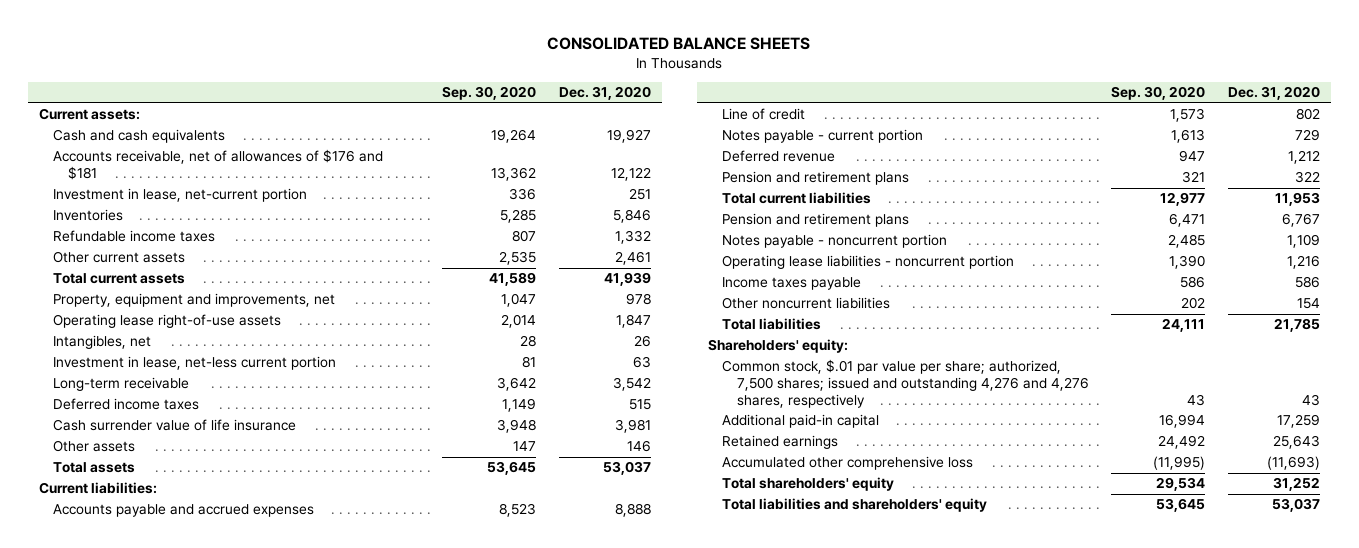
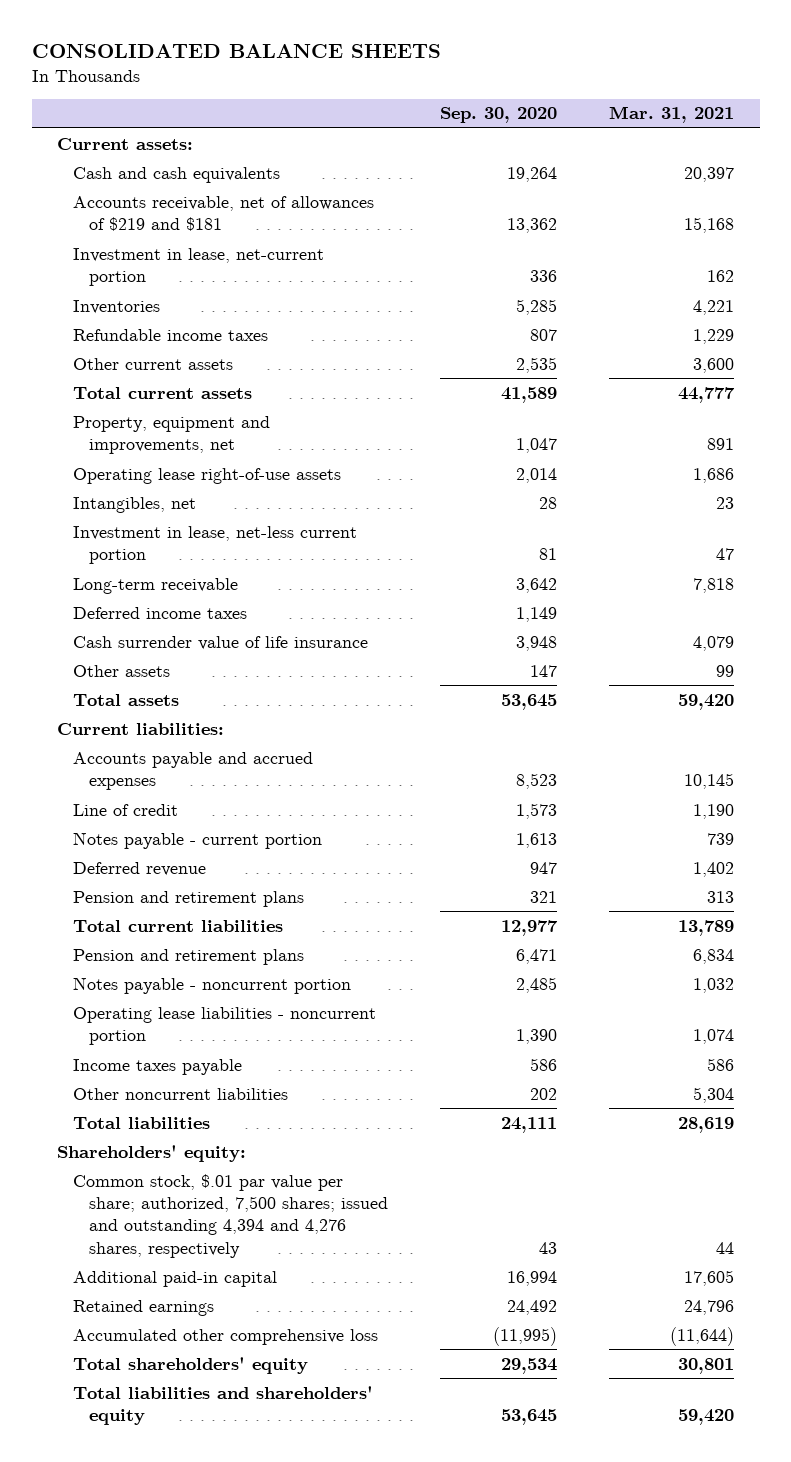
- | Sep. 30, 2020 | Dec. 31, 2020
+ | Sep. 30, 2020 | Mar. 31, 2021
- Accounts receivable, net of allowances of $176 and $181 | 13,362 | 12,122
+ Accounts receivable, net of allowances of $219 and $181 | 13,362 | 15,168
- Common stock, $.01 par value per share; authorized, 7,500 shares; issued and outstanding 4,276 and 4,276 shares, respectively | 43 | 43
+ Common stock, $.01 par value per share; authorized, 7,500 shares; issued and outstanding 4,394 and 4,276 shares, respectively | 43 | 44

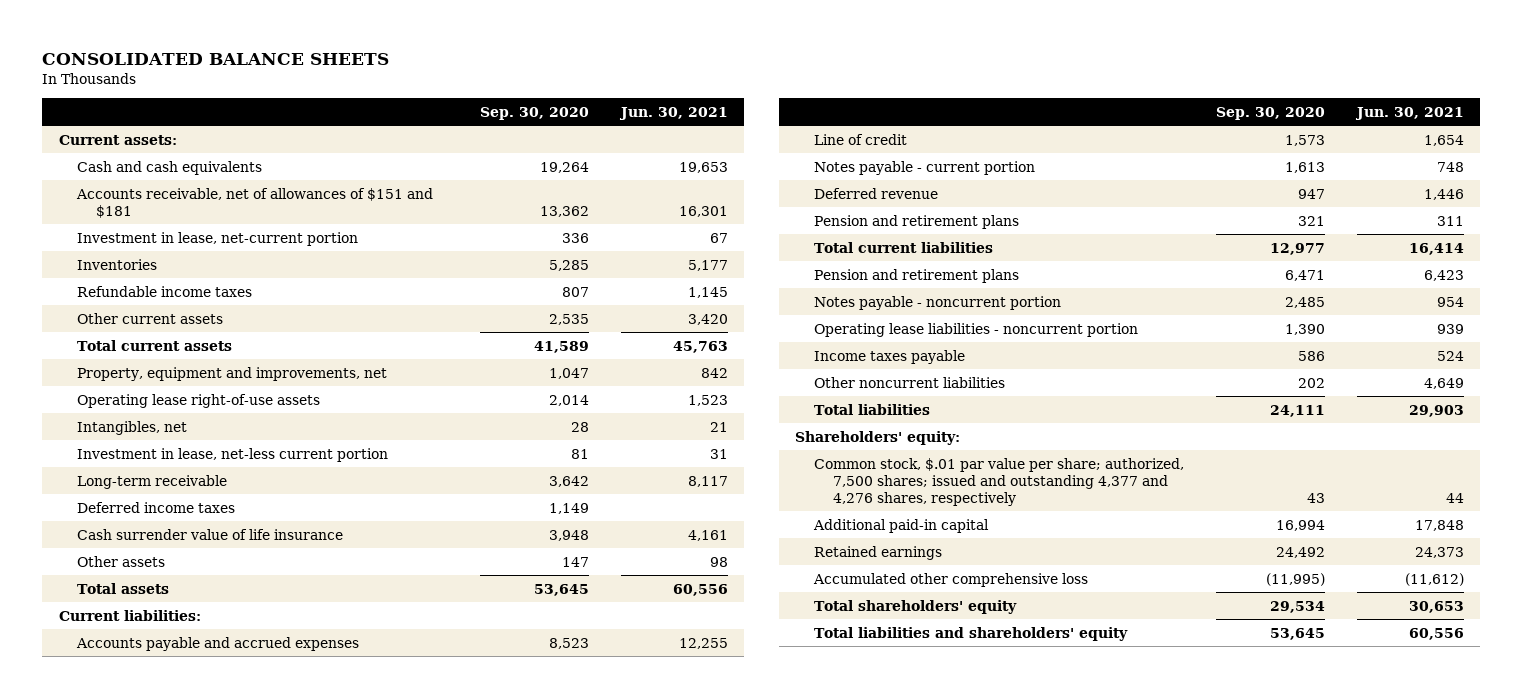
- | Sep. 30, 2020 | Mar. 31, 2021
+ | Sep. 30, 2020 | Jun. 30, 2021
- Accounts receivable, net of allowances of $219 and $181 | 13,362 | 15,168
+ Accounts receivable, net of allowances of $151 and $181 | 13,362 | 16,301
- Common stock, $.01 par value per share; authorized, 7,500 shares; issued and outstanding 4,394 and 4,276 shares, respectively | 43 | 44
+ Common stock, $.01 par value per share; authorized, 7,500 shares; issued and outstanding 4,377 and 4,276 shares, respectively | 43 | 44

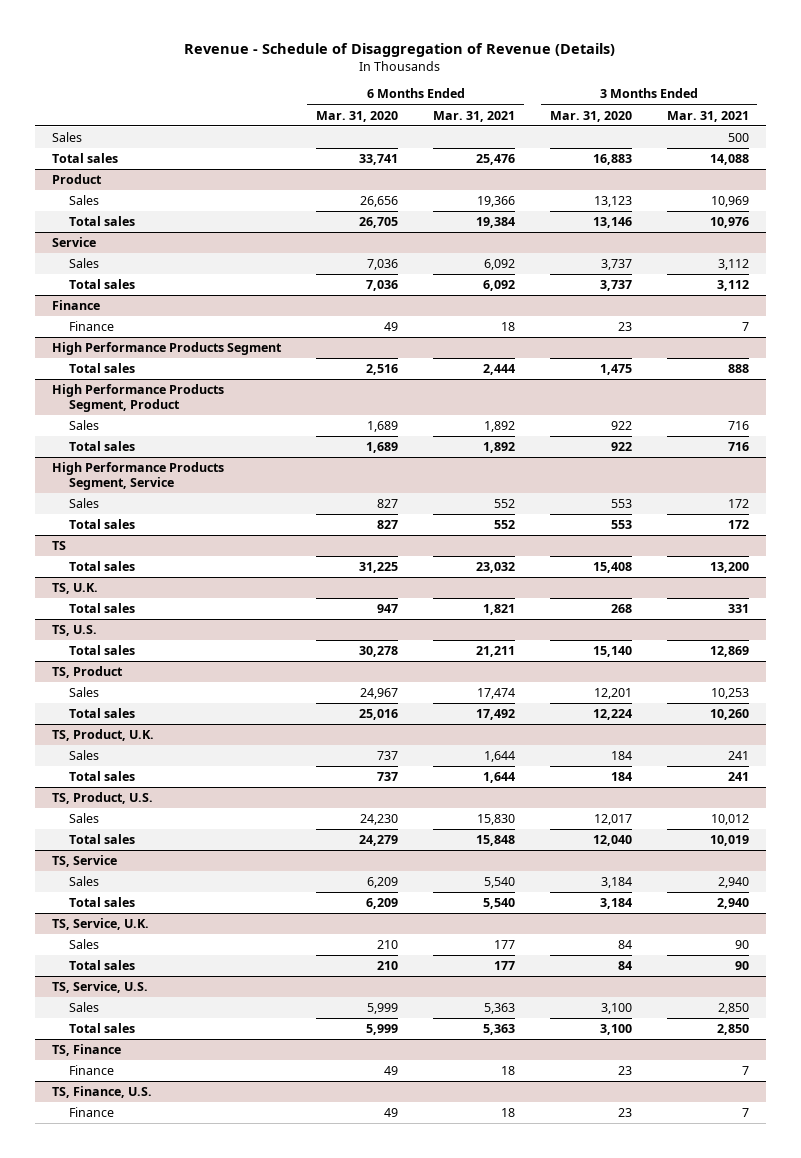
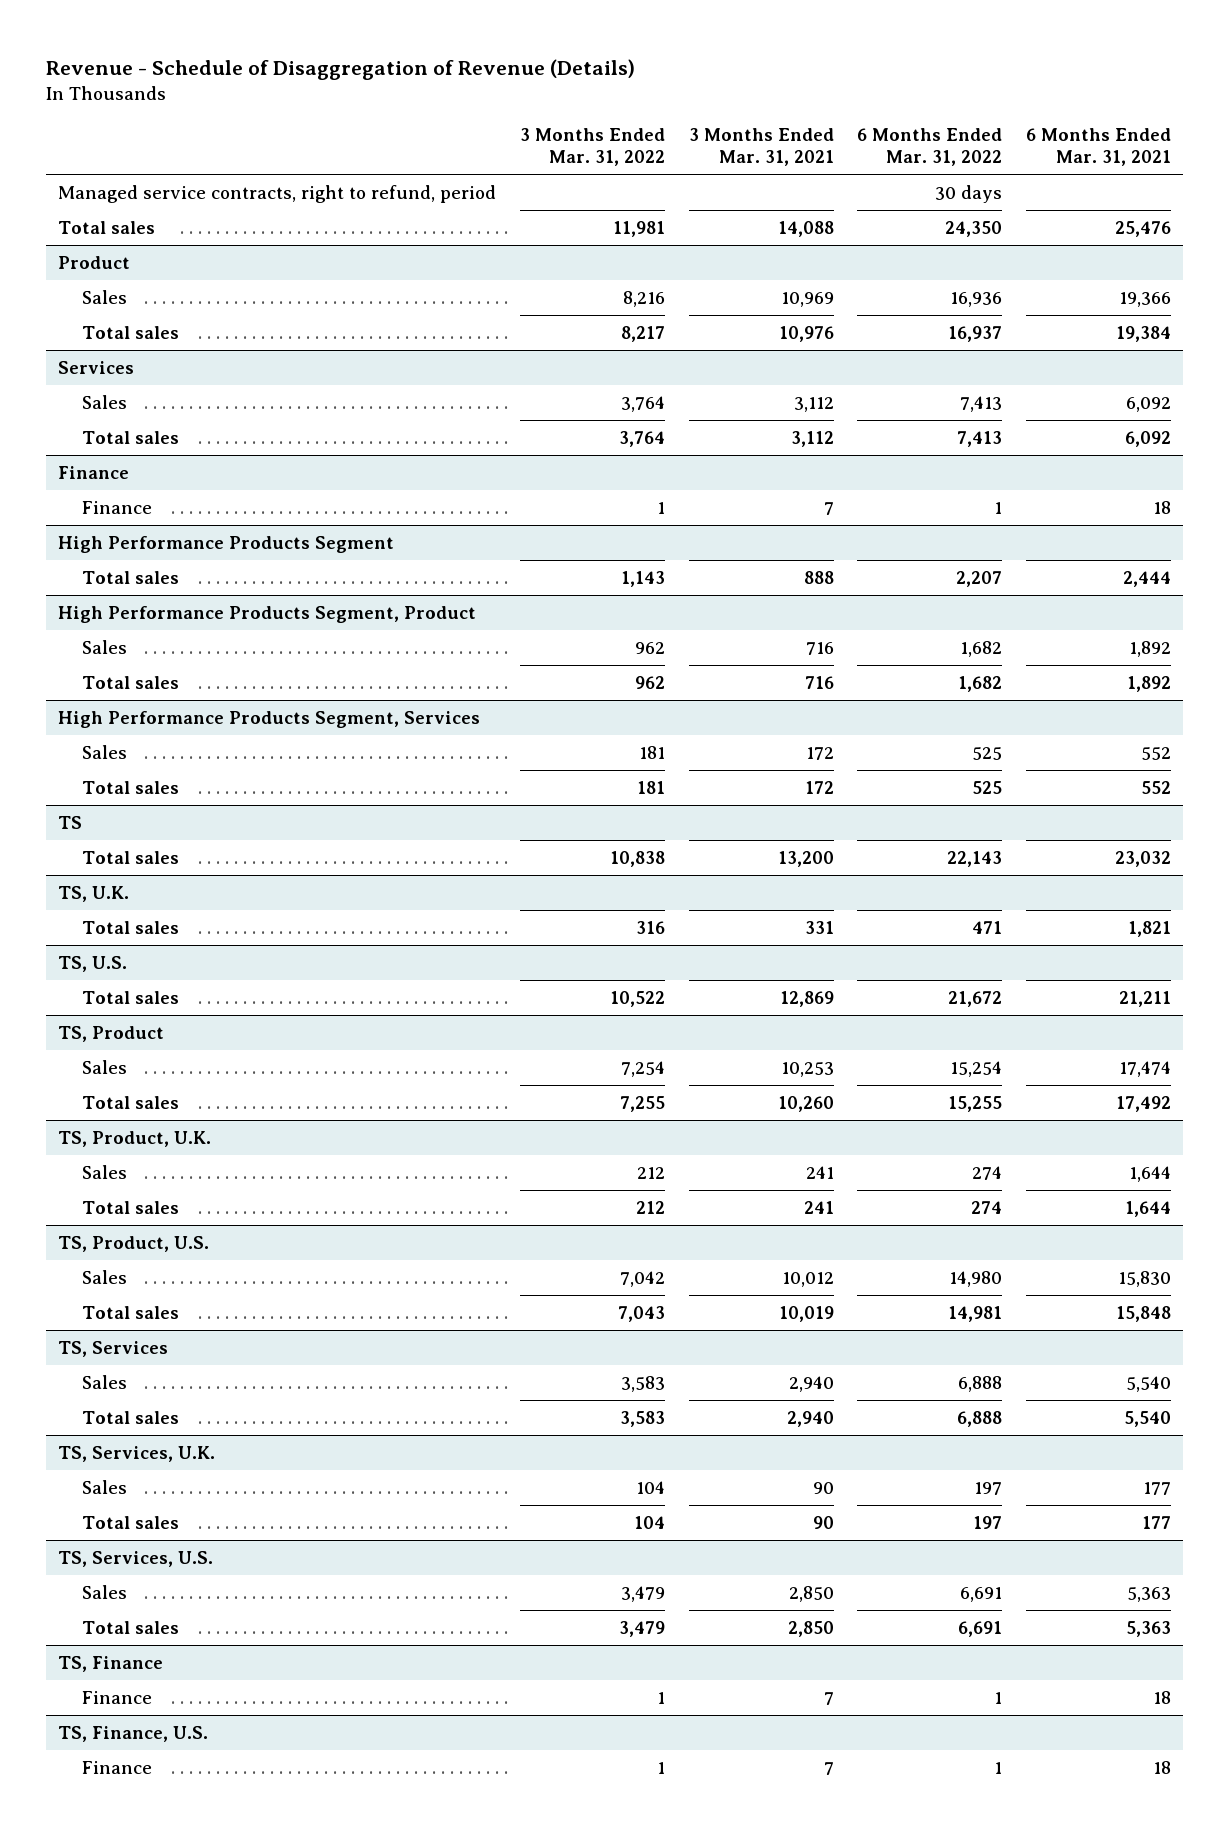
- | 6 Months Ended Mar. 31, 2020 | 6 Months Ended Mar. 31, 2021 | 3 Months Ended Mar. 31, 2020 | 3 Months Ended Mar. 31, 2021
+ | 3 Months Ended Mar. 31, 2022 | 3 Months Ended Mar. 31, 2021 | 6 Months Ended Mar. 31, 2022 | 6 Months Ended Mar. 31, 2021
- Sales | | | | 500
+ Managed service contracts, right to refund, period | | | 30 days |
- Service
+ Services
- High Performance Products Segment, Service
+ High Performance Products Segment, Services
- TS, Service
+ TS, Services
- TS, Service, U.K.
+ TS, Services, U.K.
- TS, Service, U.S.
+ TS, Services, U.S.

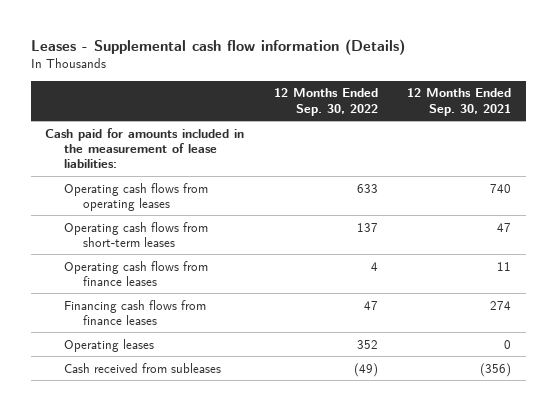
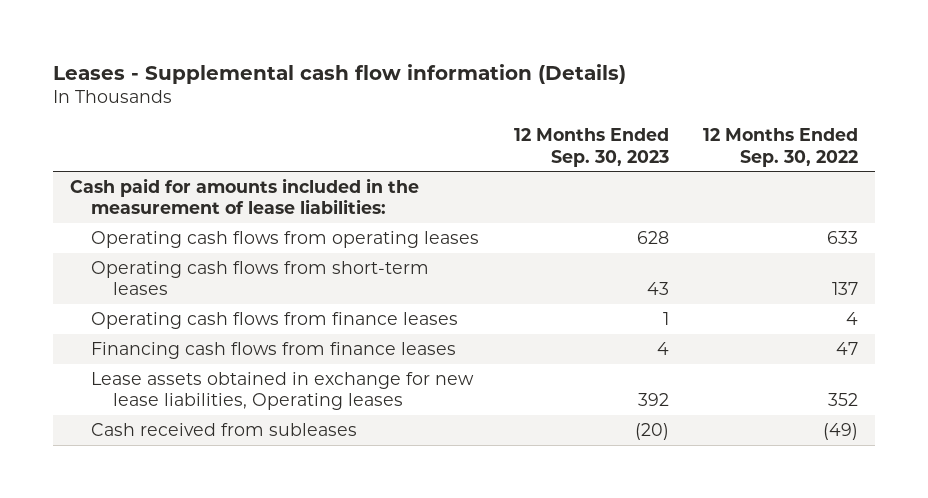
- | 12 Months Ended Sep. 30, 2022 | 12 Months Ended Sep. 30, 2021
+ | 12 Months Ended Sep. 30, 2023 | 12 Months Ended Sep. 30, 2022
- Operating leases | 352 | 0
+ Lease assets obtained in exchange for new lease liabilities, Operating leases | 392 | 352

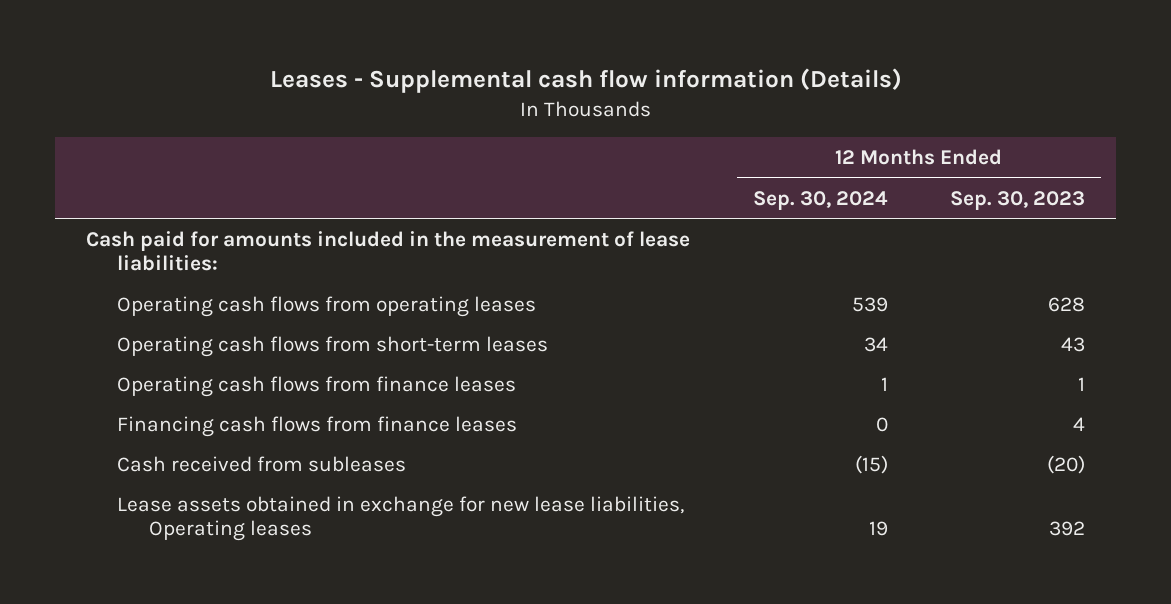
- | 12 Months Ended Sep. 30, 2023 | 12 Months Ended Sep. 30, 2022
+ | 12 Months Ended Sep. 30, 2024 | 12 Months Ended Sep. 30, 2023
moved down: Lease assets obtained in exchange for new lease liabilities, Operating leases | 19 | 392

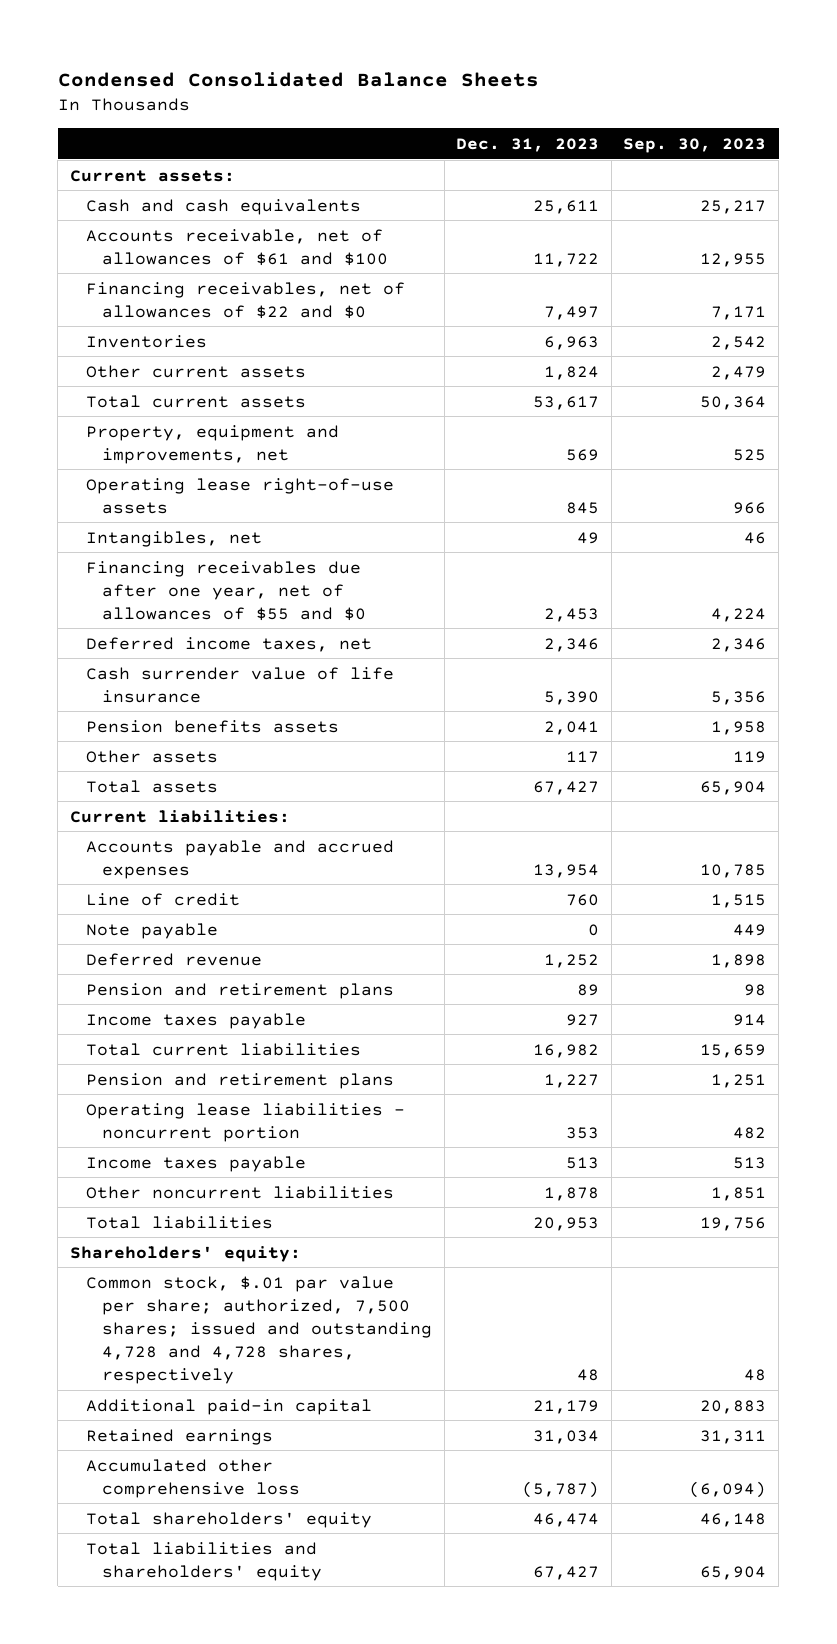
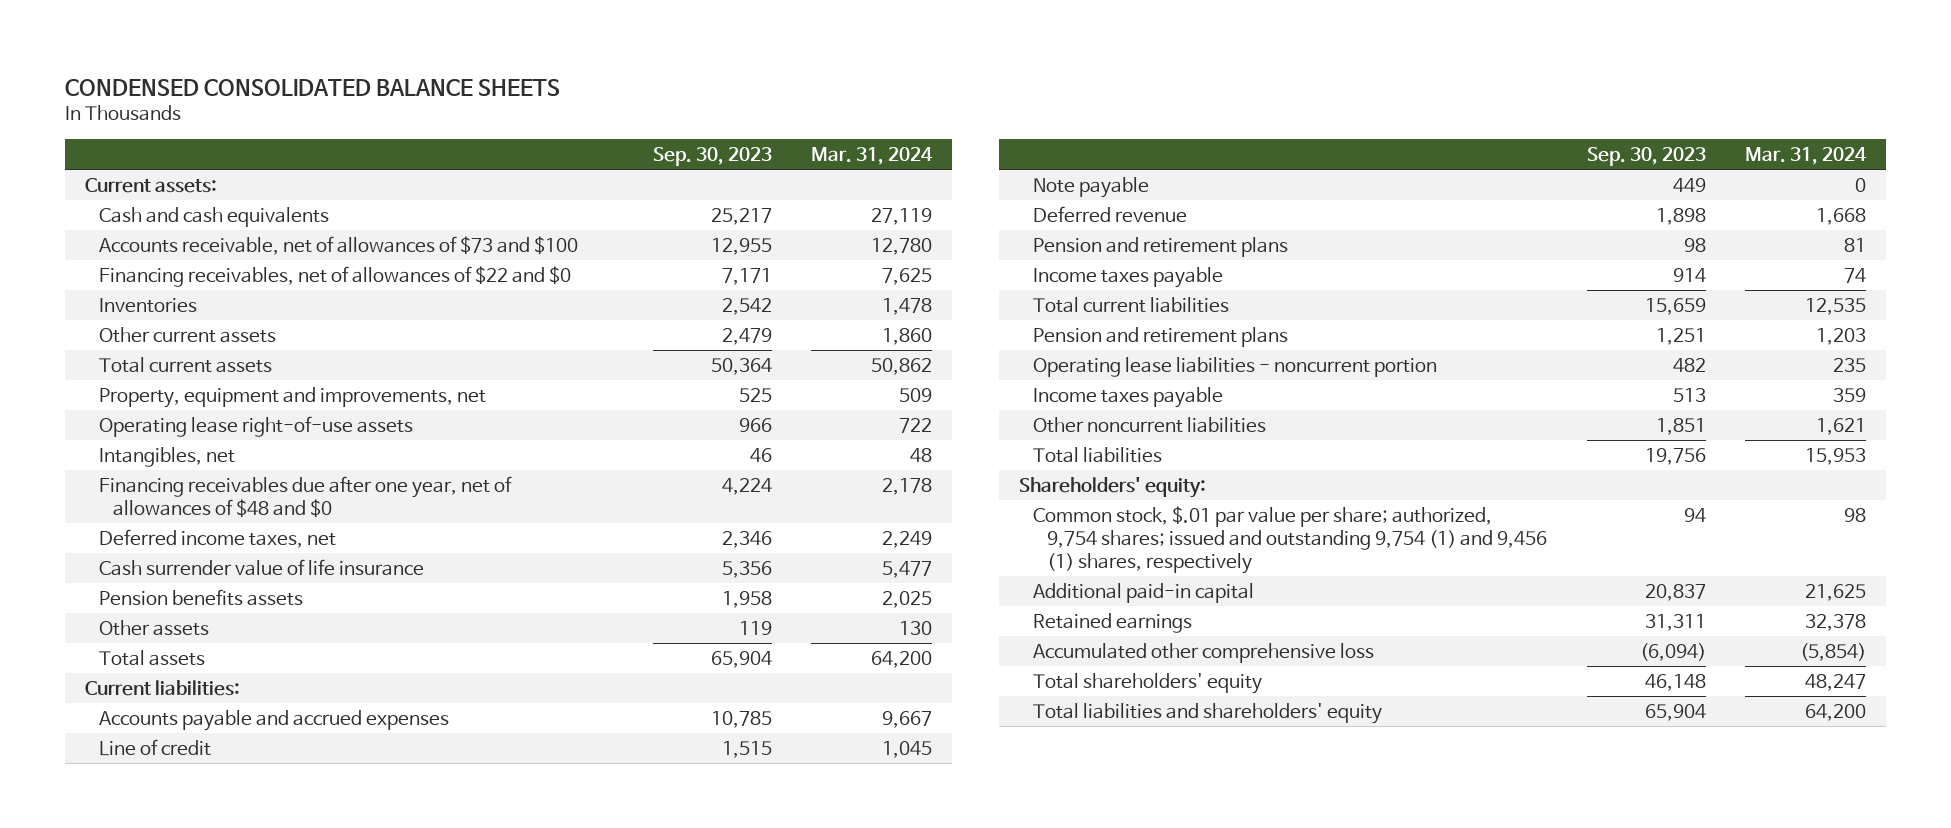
- Condensed Consolidated Balance Sheets
+ CONDENSED CONSOLIDATED BALANCE SHEETS
- | Dec. 31, 2023 | Sep. 30, 2023
+ | Sep. 30, 2023 | Mar. 31, 2024
- Accounts receivable, net of allowances of $61 and $100 | 11,722 | 12,955
+ Accounts receivable, net of allowances of $73 and $100 | 12,955 | 12,780
- Financing receivables due after one year, net of allowances of $55 and $0 | 2,453 | 4,224
+ Financing receivables due after one year, net of allowances of $48 and $0 | 4,224 | 2,178
- Common stock, $.01 par value per share; authorized, 7,500 shares; issued and outstanding 4,728 and 4,728 shares, respectively | 48 | 48
- Additional paid-in capital | 21,179 | 20,883
+ Common stock, $.01 par value per share; authorized, 9,754 shares; issued and outstanding 9,754 (1) and 9,456 (1) shares, respectively | 94 | 98
+ Additional paid-in capital | 20,837 | 21,625

